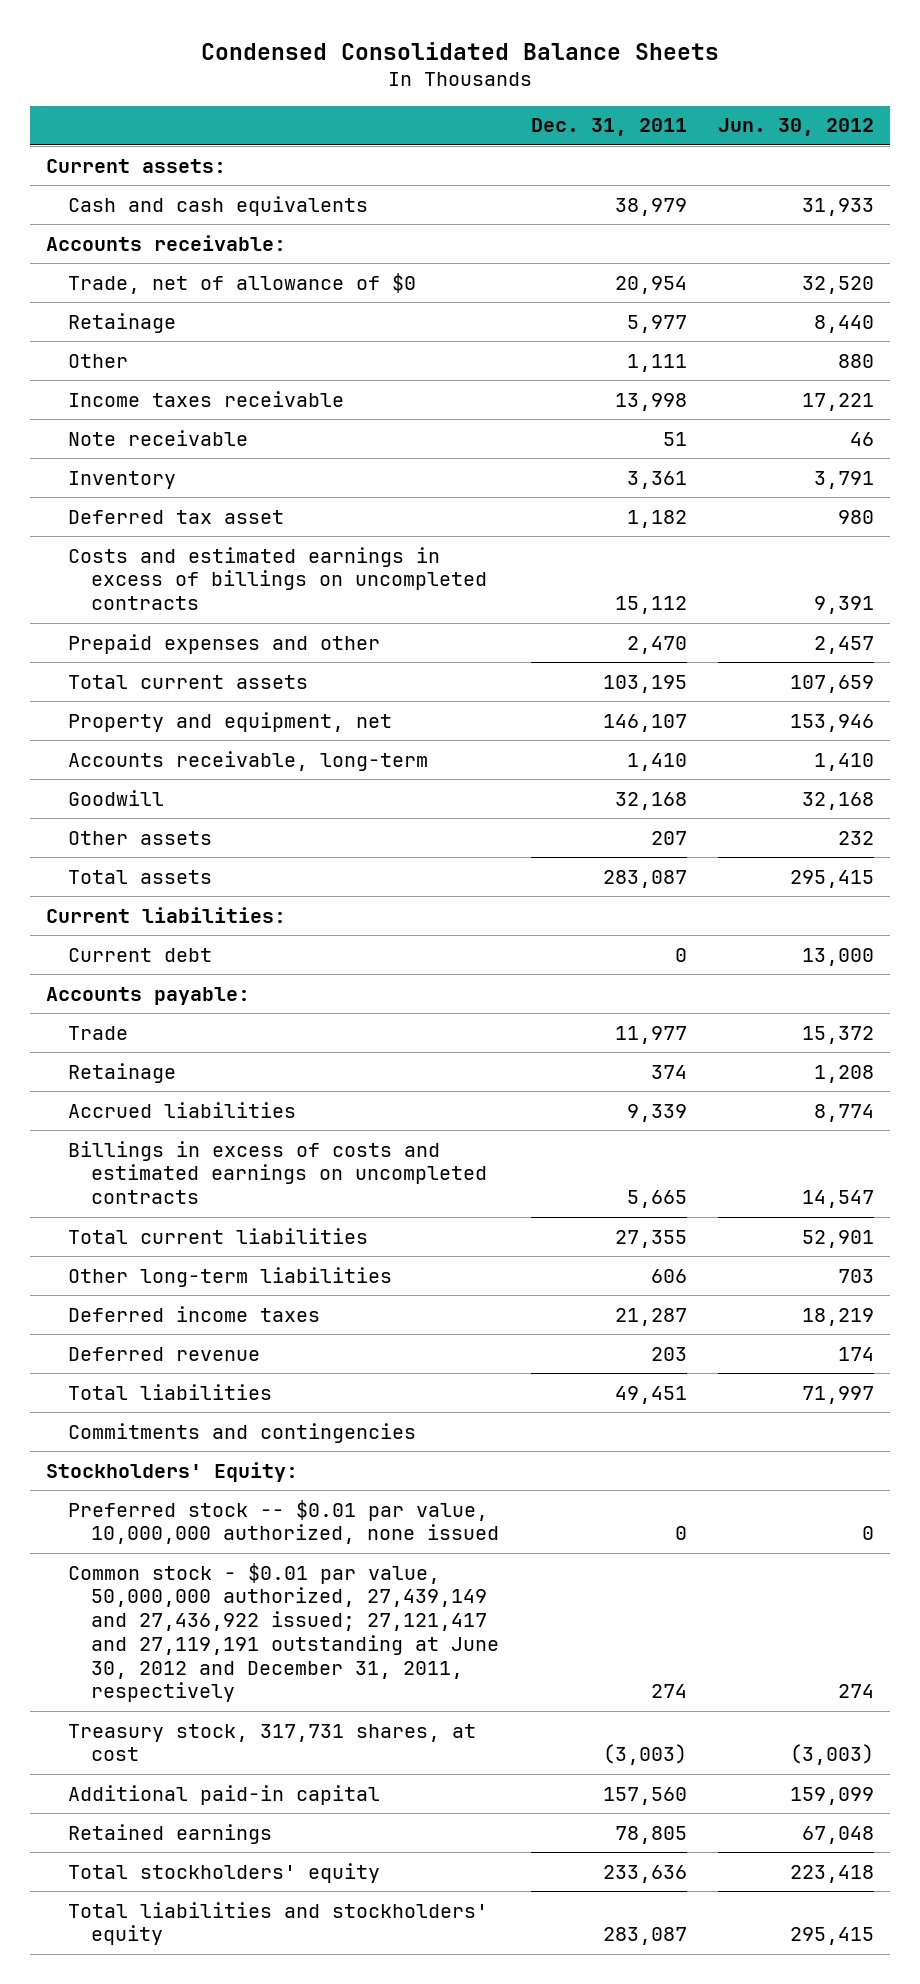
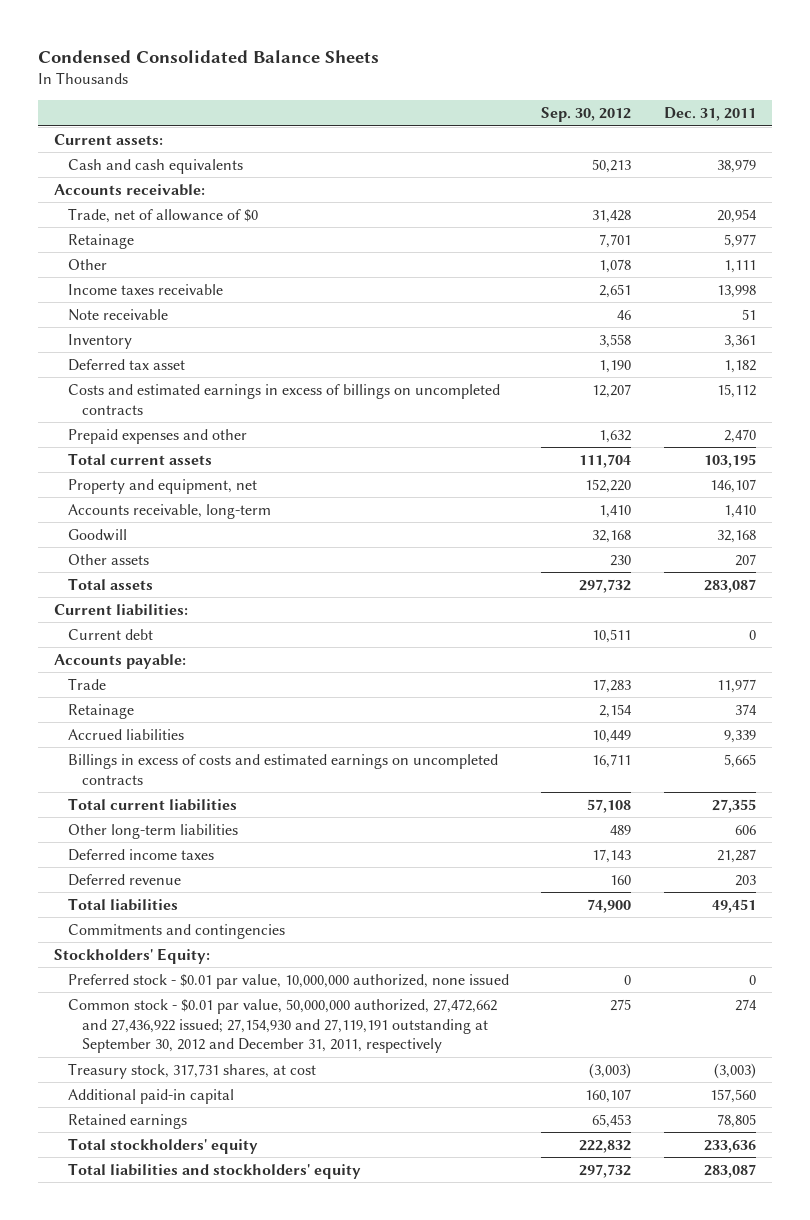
- | Dec. 31, 2011 | Jun. 30, 2012
+ | Sep. 30, 2012 | Dec. 31, 2011
- Preferred stock -- $0.01 par value, 10,000,000 authorized, none issued | 0 | 0
- Common stock - $0.01 par value, 50,000,000 authorized, 27,439,149 and 27,436,922 issued; 27,121,417 and 27,119,191 outstanding at June 30, 2012 and December 31, 2011, respectively | 274 | 274
+ Preferred stock - $0.01 par value, 10,000,000 authorized, none issued | 0 | 0
+ Common stock - $0.01 par value, 50,000,000 authorized, 27,472,662 and 27,436,922 issued; 27,154,930 and 27,119,191 outstanding at September 30, 2012 and December 31, 2011, respectively | 275 | 274

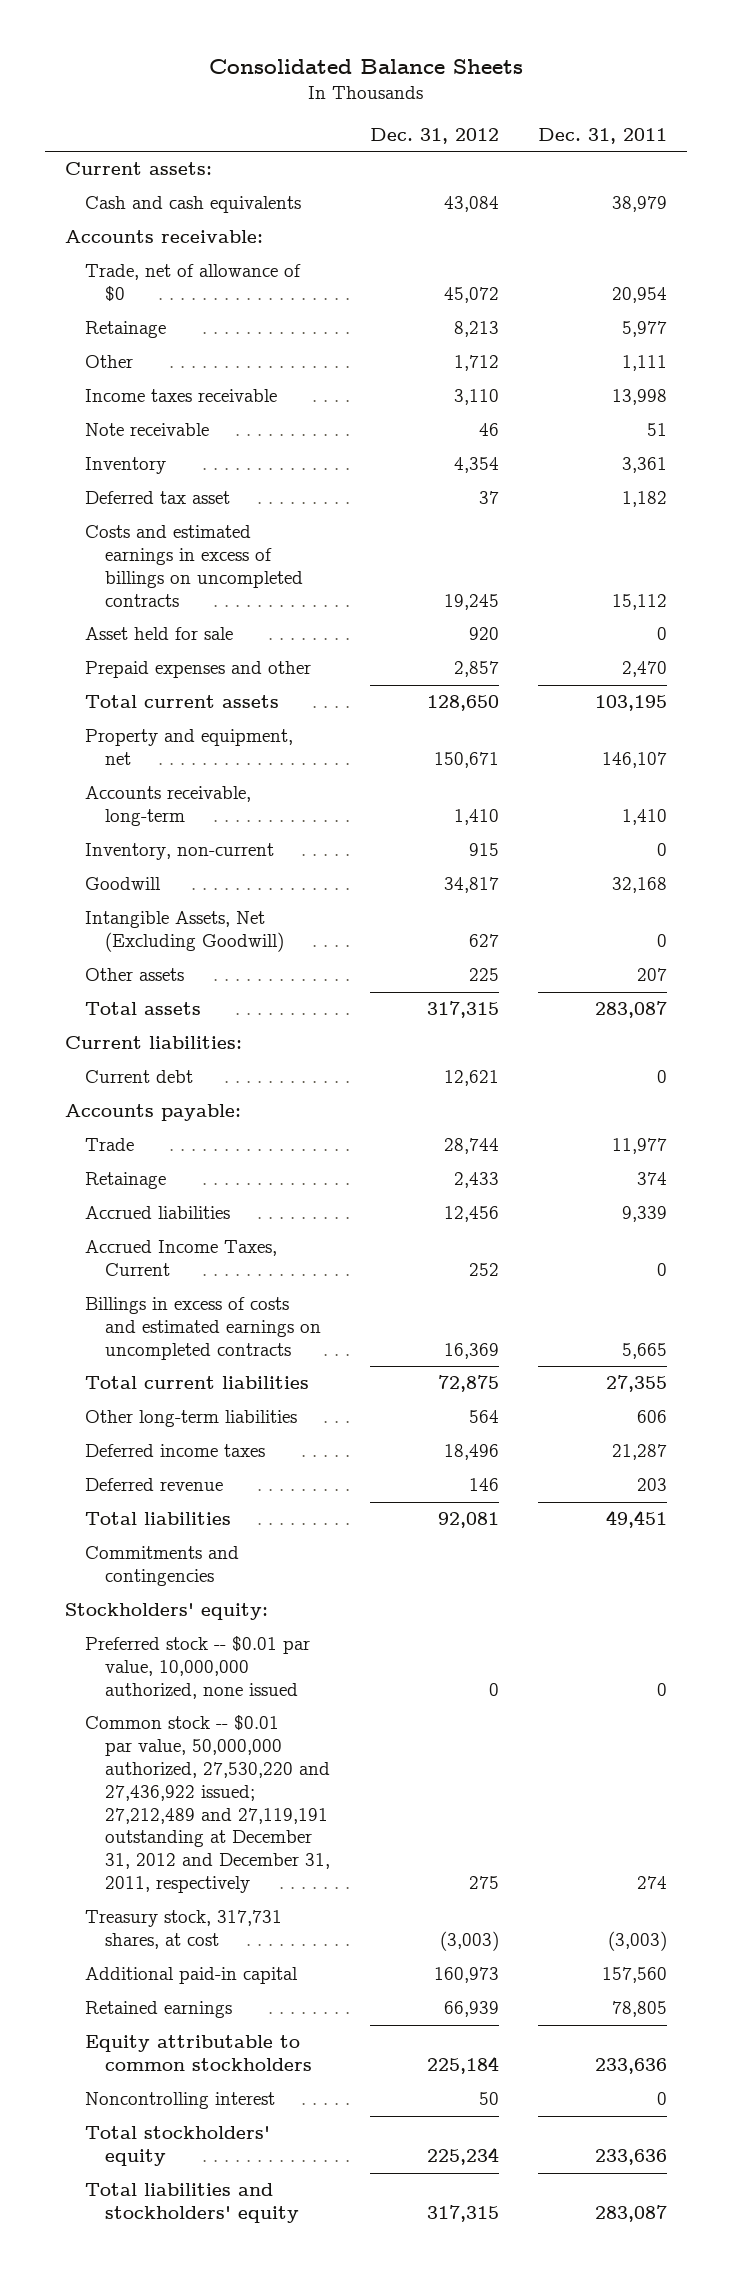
- Condensed Consolidated Balance Sheets
+ Consolidated Balance Sheets
- | Sep. 30, 2012 | Dec. 31, 2011
+ | Dec. 31, 2012 | Dec. 31, 2011
+ Asset held for sale | 920 | 0
+ Inventory, non-current | 915 | 0
+ Intangible Assets, Net (Excluding Goodwill) | 627 | 0
+ Accrued Income Taxes, Current | 252 | 0
- Stockholders' Equity:
- Preferred stock - $0.01 par value, 10,000,000 authorized, none issued | 0 | 0
- Common stock - $0.01 par value, 50,000,000 authorized, 27,472,662 and 27,436,922 issued; 27,154,930 and 27,119,191 outstanding at September 30, 2012 and December 31, 2011, respectively | 275 | 274
+ Stockholders' equity:
+ Preferred stock -- $0.01 par value, 10,000,000 authorized, none issued | 0 | 0
+ Common stock -- $0.01 par value, 50,000,000 authorized, 27,530,220 and 27,436,922 issued; 27,212,489 and 27,119,191 outstanding at December 31, 2012 and December 31, 2011, respectively | 275 | 274
+ Equity attributable to common stockholders | 225,184 | 233,636
+ Noncontrolling interest | 50 | 0

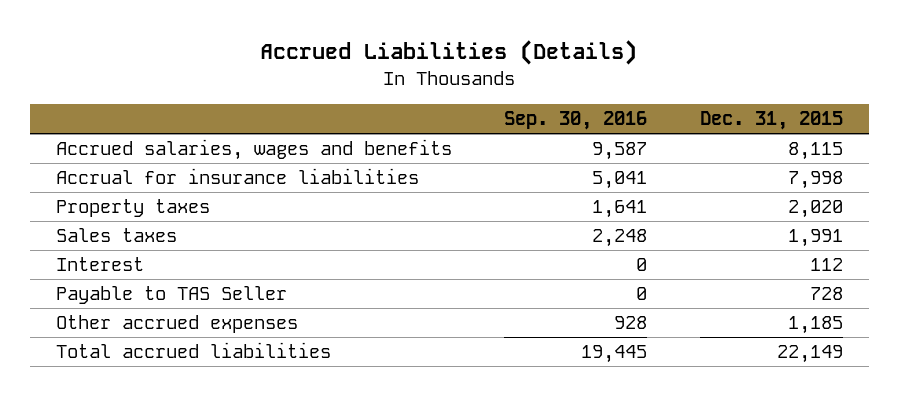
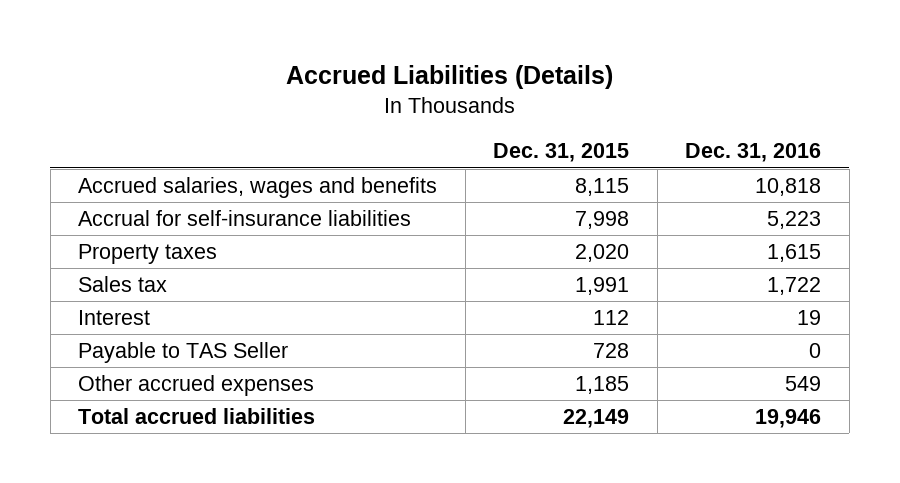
- | Sep. 30, 2016 | Dec. 31, 2015
+ | Dec. 31, 2015 | Dec. 31, 2016
- Accrual for insurance liabilities | 5,041 | 7,998
+ Accrual for self-insurance liabilities | 7,998 | 5,223
- Sales taxes | 2,248 | 1,991
+ Sales tax | 1,991 | 1,722

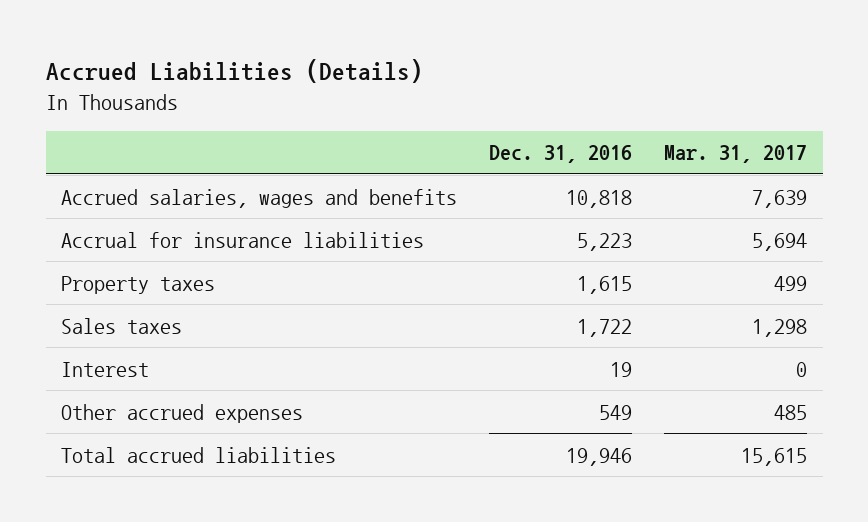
- | Dec. 31, 2015 | Dec. 31, 2016
+ | Dec. 31, 2016 | Mar. 31, 2017
- Accrual for self-insurance liabilities | 7,998 | 5,223
+ Accrual for insurance liabilities | 5,223 | 5,694
- Sales tax | 1,991 | 1,722
+ Sales taxes | 1,722 | 1,298
- Payable to TAS Seller | 728 | 0

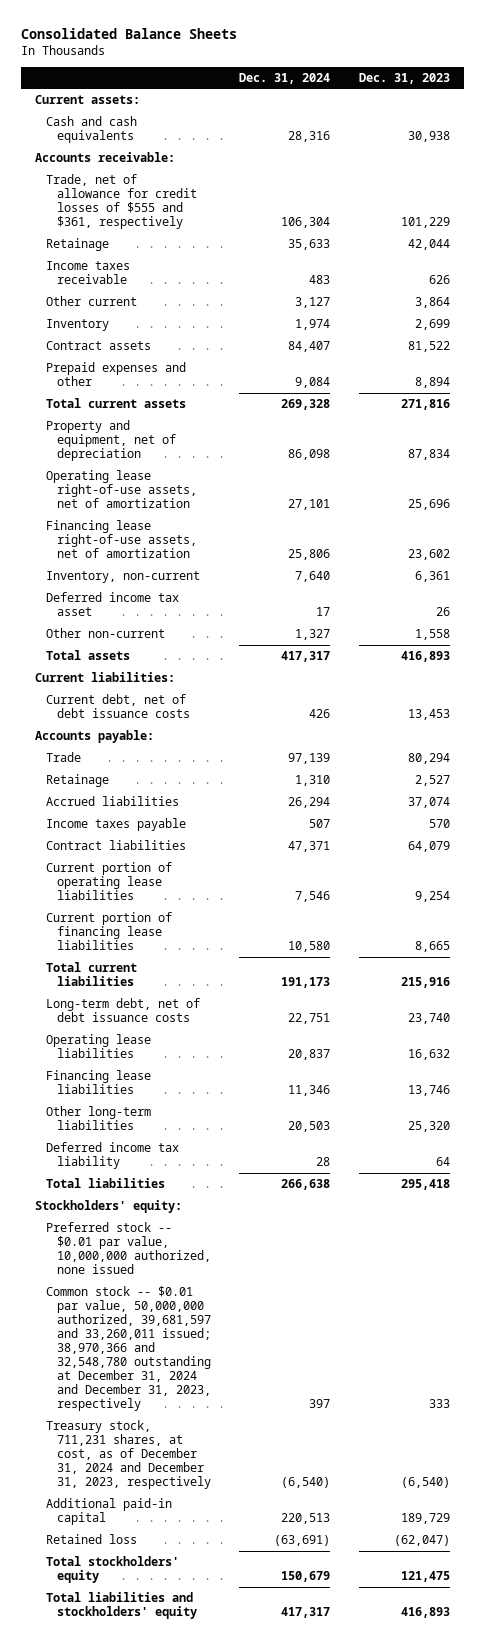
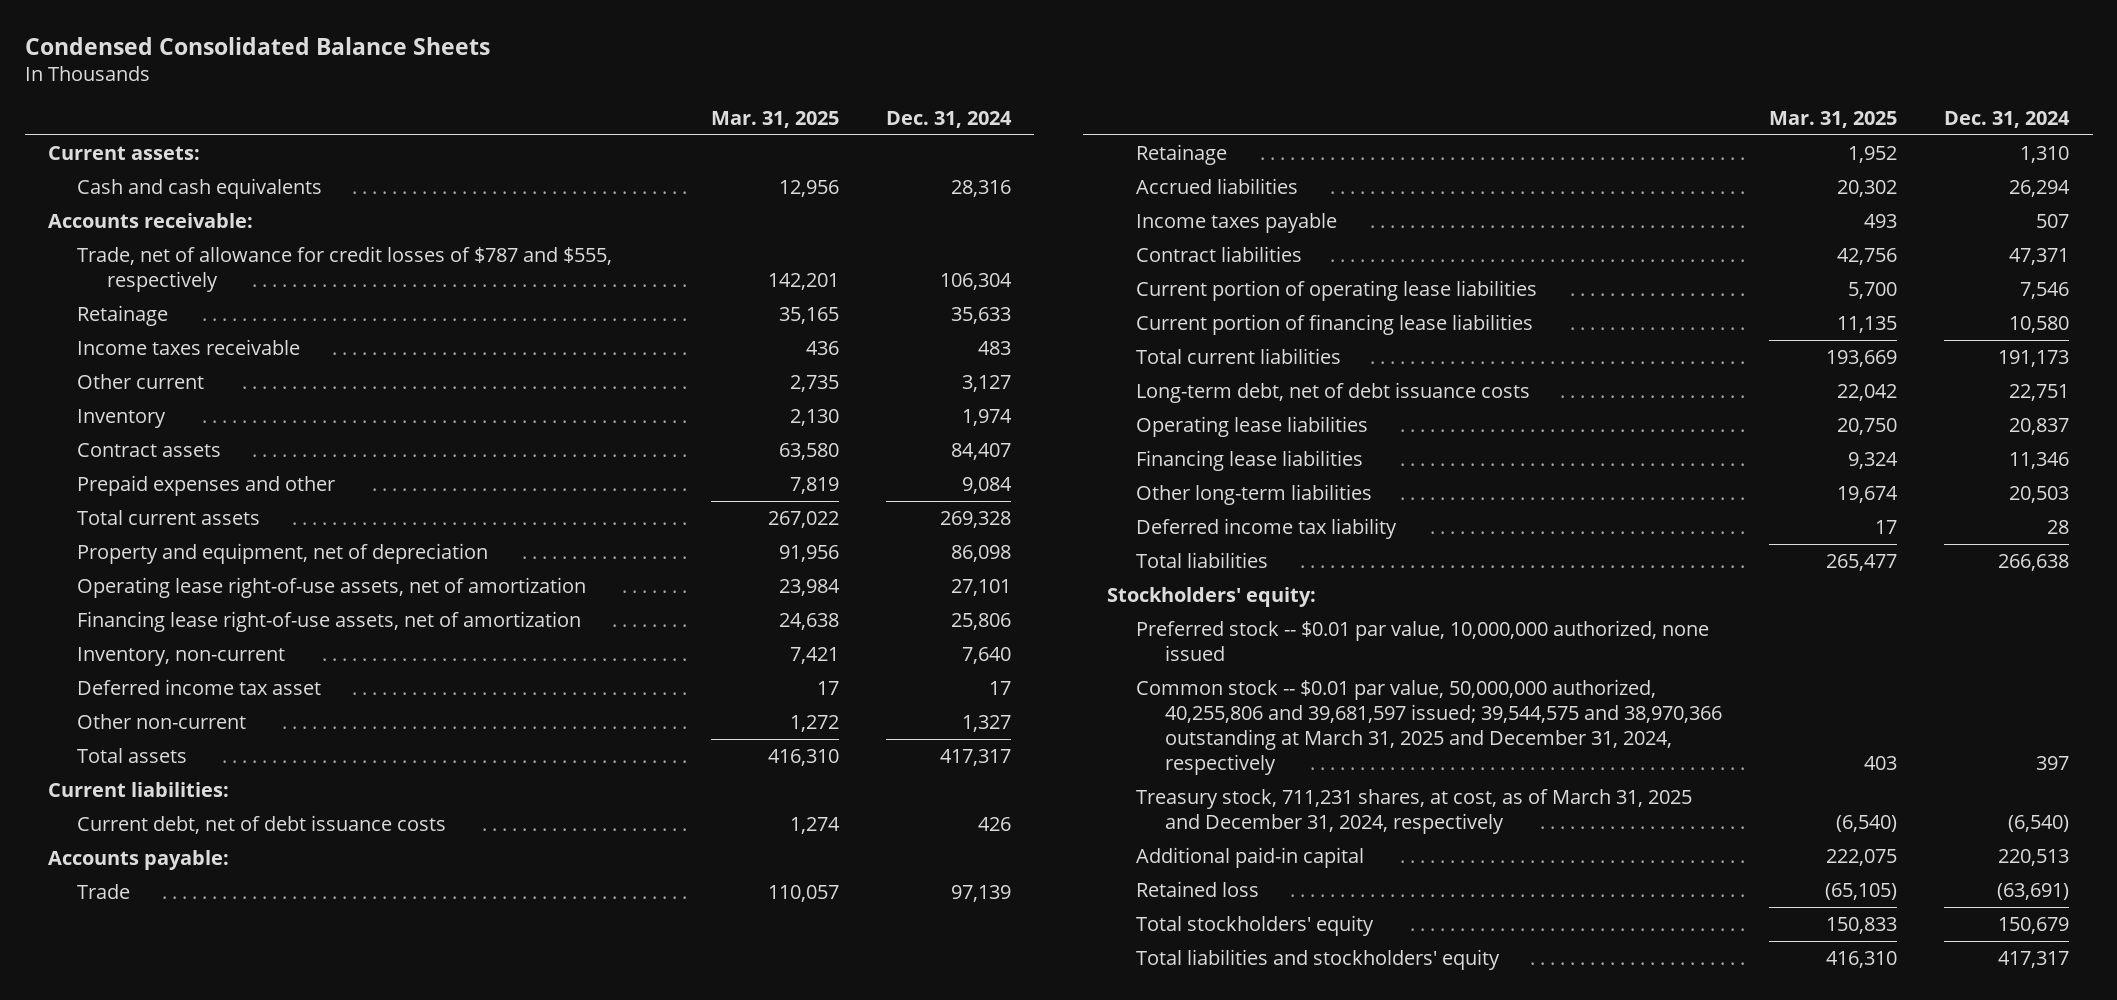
- Consolidated Balance Sheets
+ Condensed Consolidated Balance Sheets
- | Dec. 31, 2024 | Dec. 31, 2023
+ | Mar. 31, 2025 | Dec. 31, 2024
- Trade, net of allowance for credit losses of $555 and $361, respectively | 106,304 | 101,229
+ Trade, net of allowance for credit losses of $787 and $555, respectively | 142,201 | 106,304
- Common stock -- $0.01 par value, 50,000,000 authorized, 39,681,597 and 33,260,011 issued; 38,970,366 and 32,548,780 outstanding at December 31, 2024 and December 31, 2023, respectively | 397 | 333
- Treasury stock, 711,231 shares, at cost, as of December 31, 2024 and December 31, 2023, respectively | (6,540) | (6,540)
+ Common stock -- $0.01 par value, 50,000,000 authorized, 40,255,806 and 39,681,597 issued; 39,544,575 and 38,970,366 outstanding at March 31, 2025 and December 31, 2024, respectively | 403 | 397
+ Treasury stock, 711,231 shares, at cost, as of March 31, 2025 and December 31, 2024, respectively | (6,540) | (6,540)

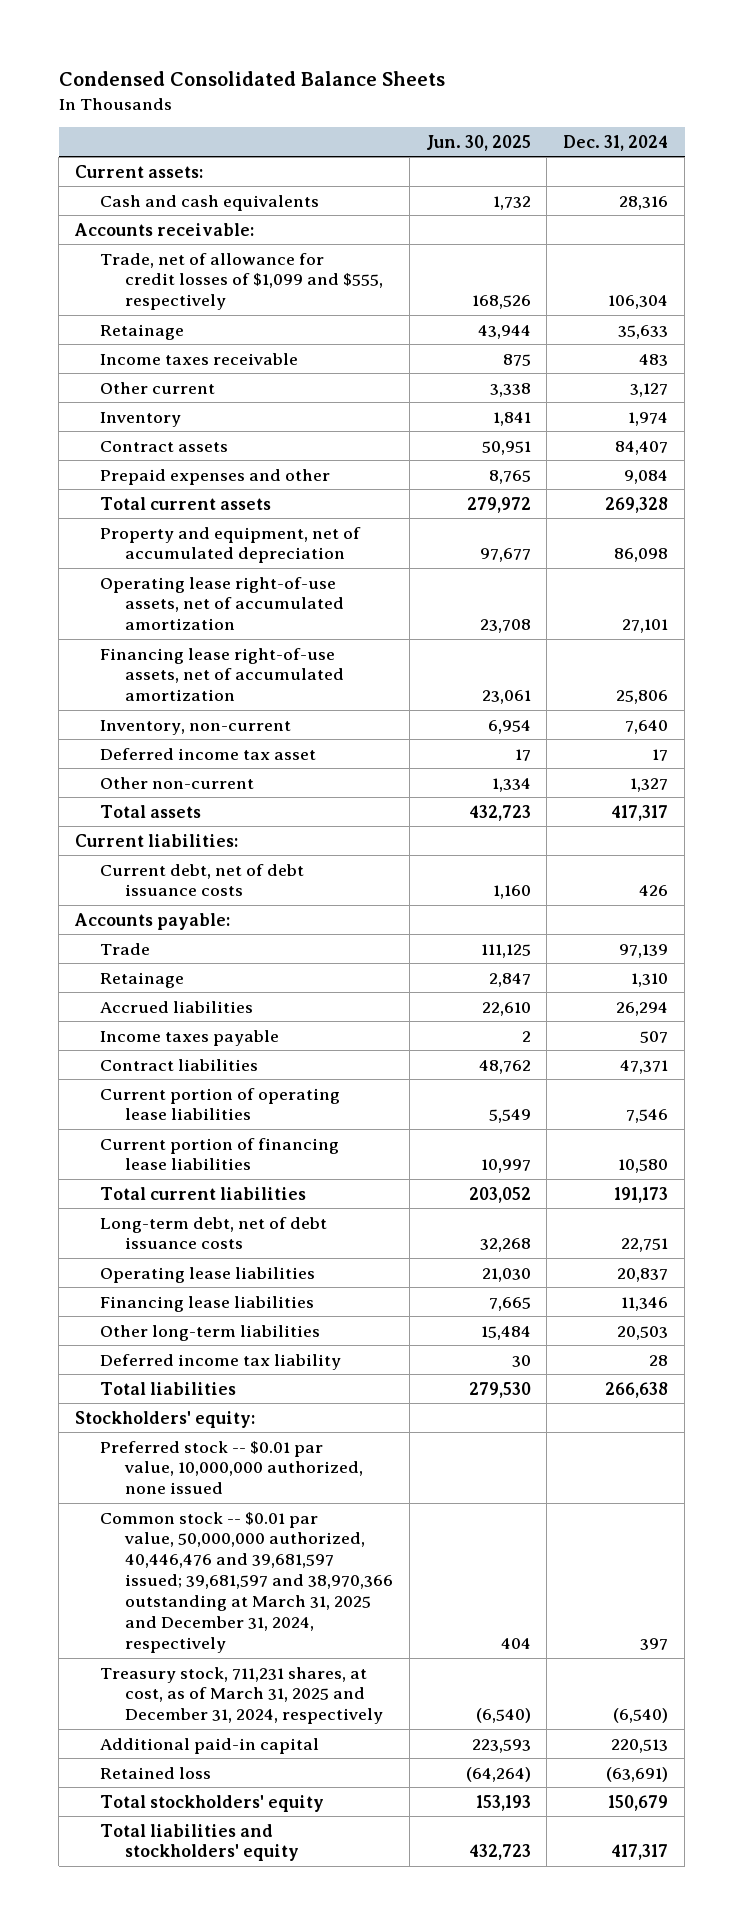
- | Mar. 31, 2025 | Dec. 31, 2024
+ | Jun. 30, 2025 | Dec. 31, 2024
- Trade, net of allowance for credit losses of $787 and $555, respectively | 142,201 | 106,304
+ Trade, net of allowance for credit losses of $1,099 and $555, respectively | 168,526 | 106,304
- Property and equipment, net of depreciation | 91,956 | 86,098
- Operating lease right-of-use assets, net of amortization | 23,984 | 27,101
- Financing lease right-of-use assets, net of amortization | 24,638 | 25,806
+ Property and equipment, net of accumulated depreciation | 97,677 | 86,098
+ Operating lease right-of-use assets, net of accumulated amortization | 23,708 | 27,101
+ Financing lease right-of-use assets, net of accumulated amortization | 23,061 | 25,806
- Common stock -- $0.01 par value, 50,000,000 authorized, 40,255,806 and 39,681,597 issued; 39,544,575 and 38,970,366 outstanding at March 31, 2025 and December 31, 2024, respectively | 403 | 397
+ Common stock -- $0.01 par value, 50,000,000 authorized, 40,446,476 and 39,681,597 issued; 39,681,597 and 38,970,366 outstanding at March 31, 2025 and December 31, 2024, respectively | 404 | 397

